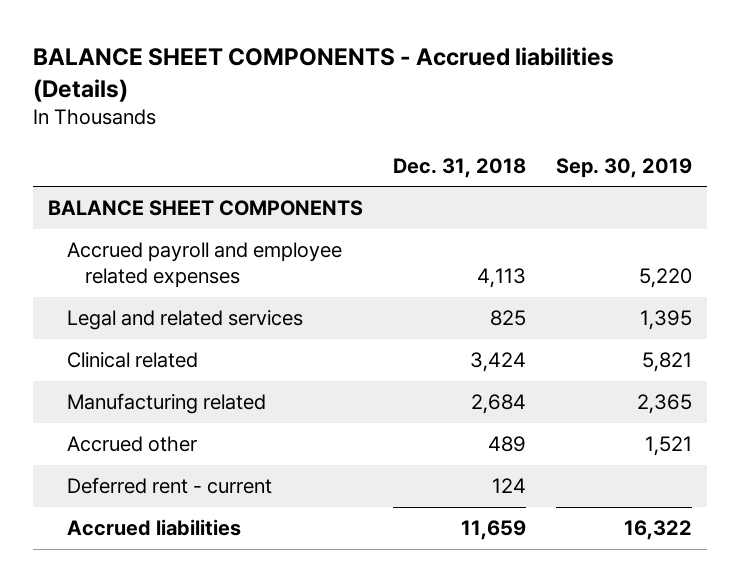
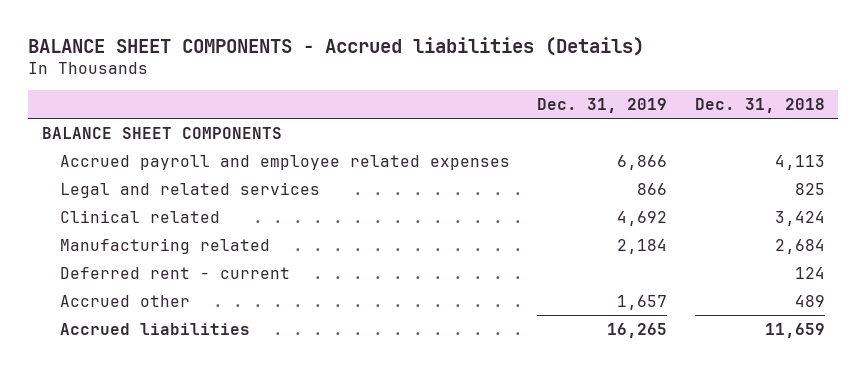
- | Dec. 31, 2018 | Sep. 30, 2019
+ | Dec. 31, 2019 | Dec. 31, 2018
moved down: Accrued other | 1,657 | 489

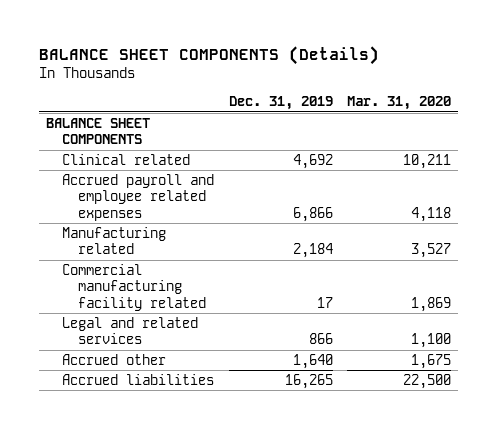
- BALANCE SHEET COMPONENTS - Accrued liabilities (Details)
+ BALANCE SHEET COMPONENTS (Details)
- | Dec. 31, 2019 | Dec. 31, 2018
+ | Dec. 31, 2019 | Mar. 31, 2020
moved down: Accrued payroll and employee related expenses | 6,866 | 4,118
- Deferred rent - current | | 124
- Accrued other | 1,657 | 489
+ Commercial manufacturing facility related | 17 | 1,869
moved down: Legal and related services | 866 | 1,100
+ Accrued other | 1,640 | 1,675

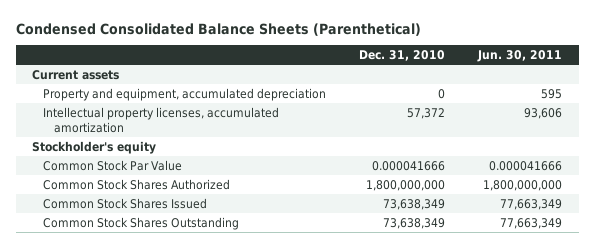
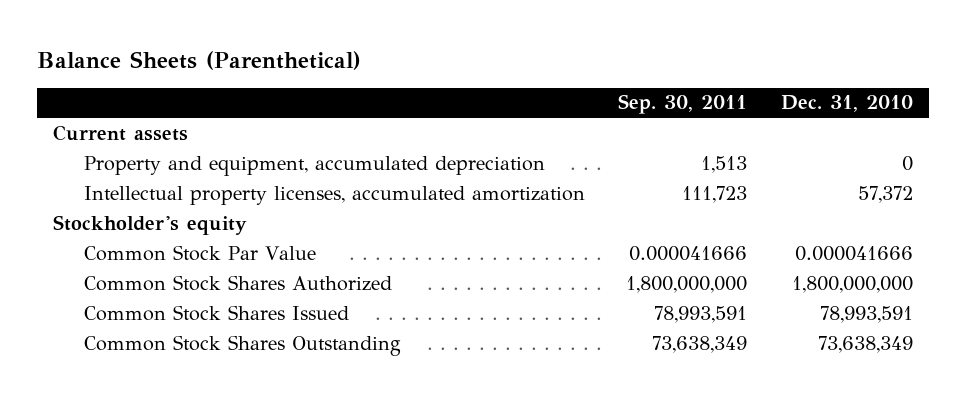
- Condensed Consolidated Balance Sheets (Parenthetical)
+ Balance Sheets (Parenthetical)
- | Dec. 31, 2010 | Jun. 30, 2011
+ | Sep. 30, 2011 | Dec. 31, 2010
- Common Stock Shares Issued | 73,638,349 | 77,663,349
+ Common Stock Shares Issued | 78,993,591 | 78,993,591

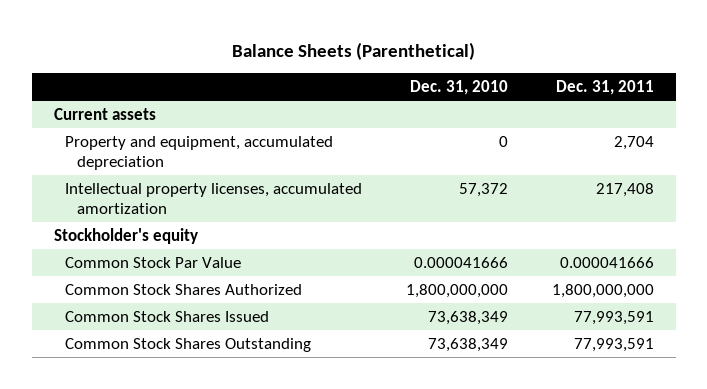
- | Sep. 30, 2011 | Dec. 31, 2010
+ | Dec. 31, 2010 | Dec. 31, 2011
- Common Stock Shares Issued | 78,993,591 | 78,993,591
+ Common Stock Shares Issued | 73,638,349 | 77,993,591

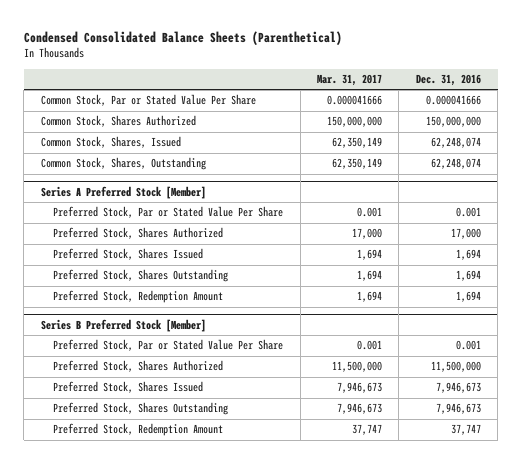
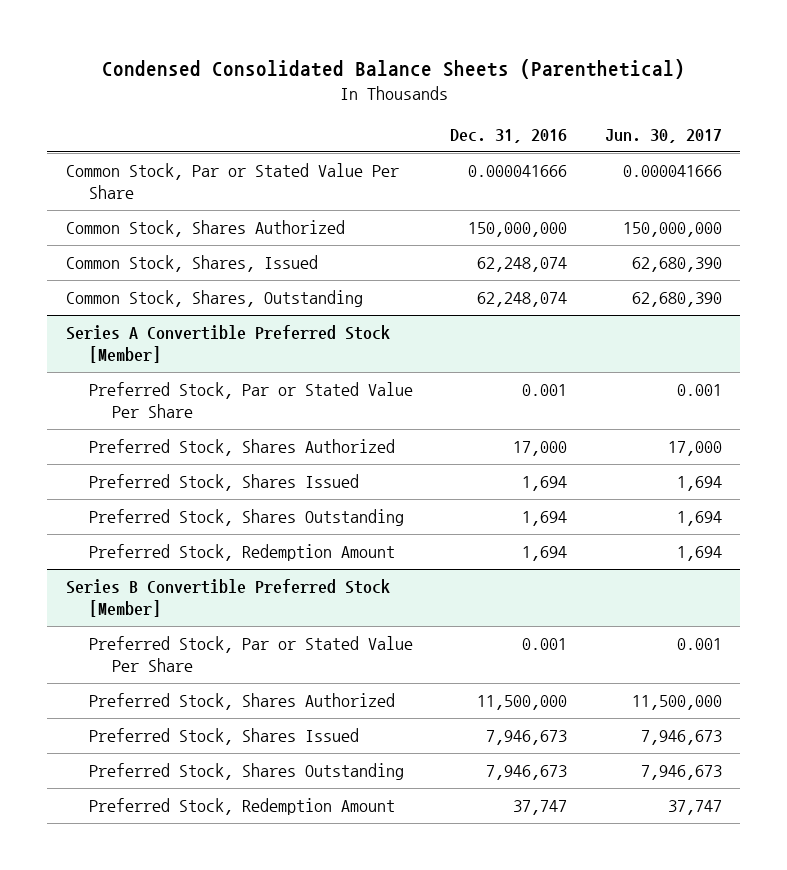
- | Mar. 31, 2017 | Dec. 31, 2016
+ | Dec. 31, 2016 | Jun. 30, 2017
- Series A Preferred Stock [Member]
+ Series A Convertible Preferred Stock [Member]
- Series B Preferred Stock [Member]
+ Series B Convertible Preferred Stock [Member]

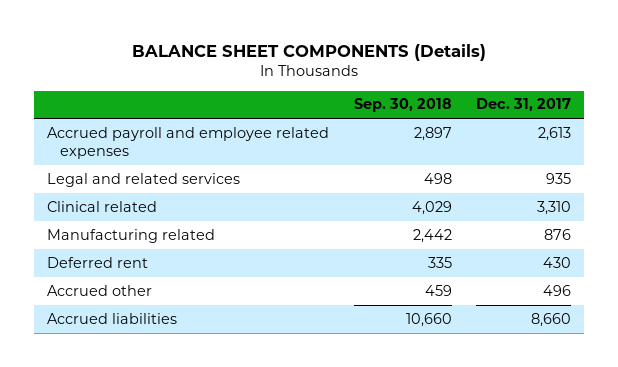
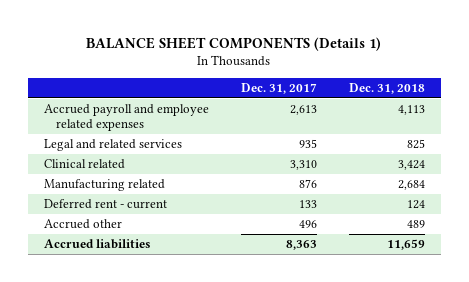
- BALANCE SHEET COMPONENTS (Details)
+ BALANCE SHEET COMPONENTS (Details 1)
- | Sep. 30, 2018 | Dec. 31, 2017
+ | Dec. 31, 2017 | Dec. 31, 2018
- Deferred rent | 335 | 430
+ Deferred rent - current | 133 | 124
- Accrued liabilities | 10,660 | 8,660
+ Accrued liabilities | 8,363 | 11,659

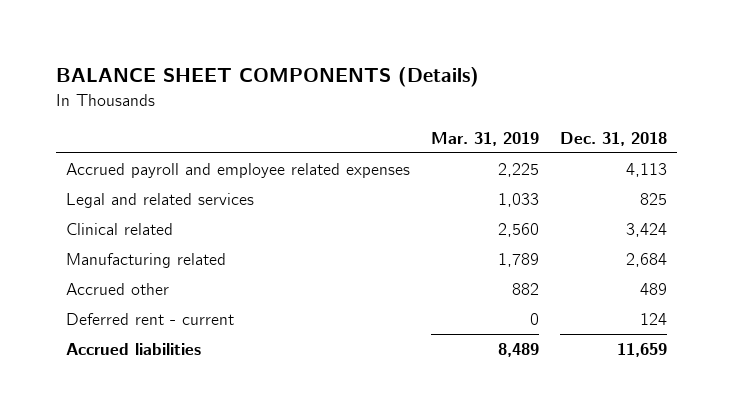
- BALANCE SHEET COMPONENTS (Details 1)
+ BALANCE SHEET COMPONENTS (Details)
- | Dec. 31, 2017 | Dec. 31, 2018
+ | Mar. 31, 2019 | Dec. 31, 2018
moved down: Deferred rent - current | 0 | 124

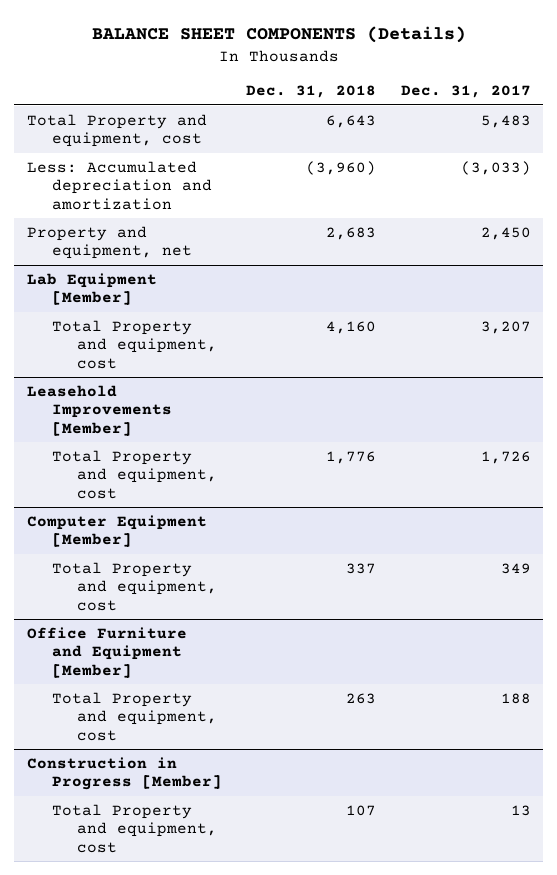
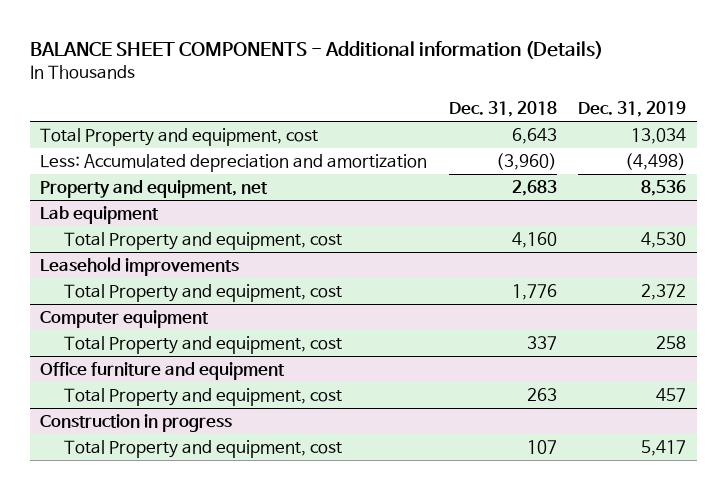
- BALANCE SHEET COMPONENTS (Details)
+ BALANCE SHEET COMPONENTS - Additional information (Details)
- | Dec. 31, 2018 | Dec. 31, 2017
+ | Dec. 31, 2018 | Dec. 31, 2019
- Lab Equipment [Member]
+ Lab equipment
- Leasehold Improvements [Member]
+ Leasehold improvements
- Computer Equipment [Member]
+ Computer equipment
- Office Furniture and Equipment [Member]
+ Office furniture and equipment
- Construction in Progress [Member]
+ Construction in progress

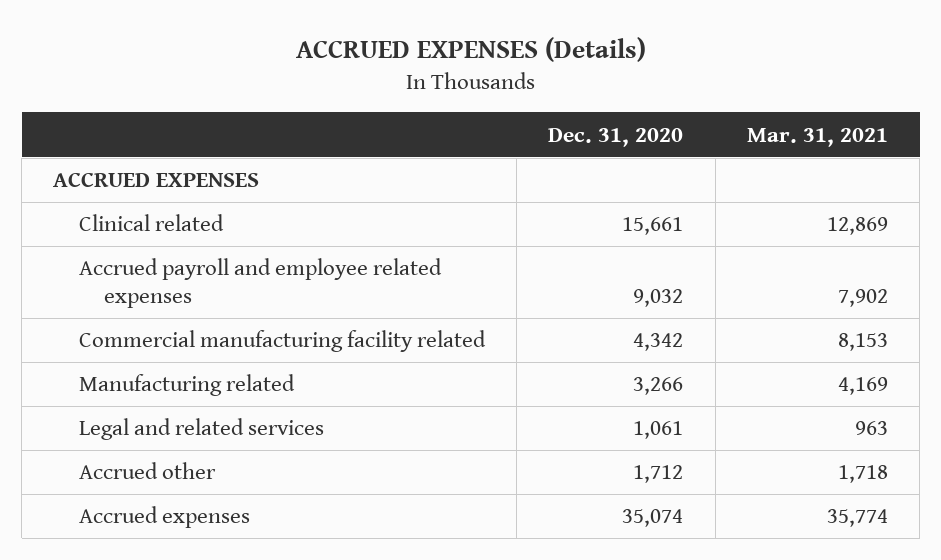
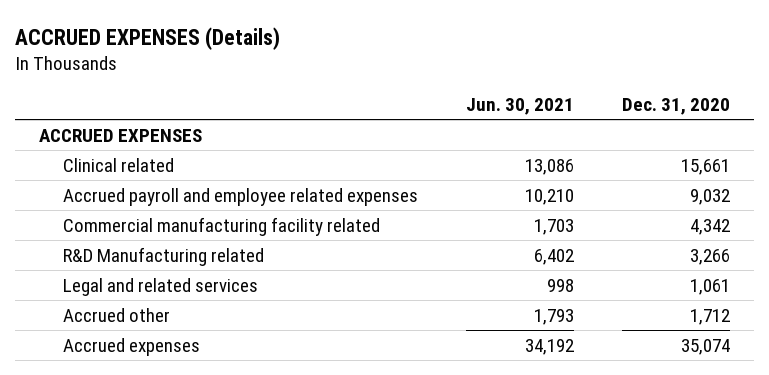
- | Dec. 31, 2020 | Mar. 31, 2021
+ | Jun. 30, 2021 | Dec. 31, 2020
- Manufacturing related | 3,266 | 4,169
+ R&D Manufacturing related | 6,402 | 3,266

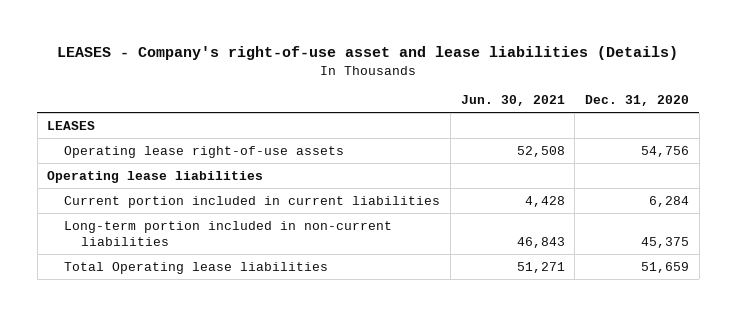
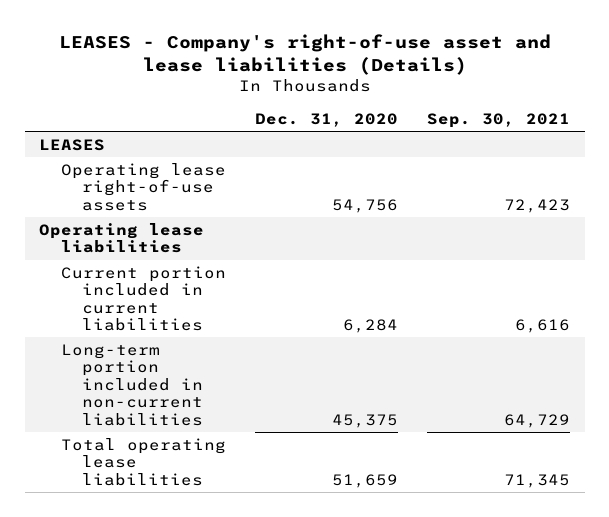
- | Jun. 30, 2021 | Dec. 31, 2020
+ | Dec. 31, 2020 | Sep. 30, 2021
- Total Operating lease liabilities | 51,271 | 51,659
+ Total operating lease liabilities | 51,659 | 71,345

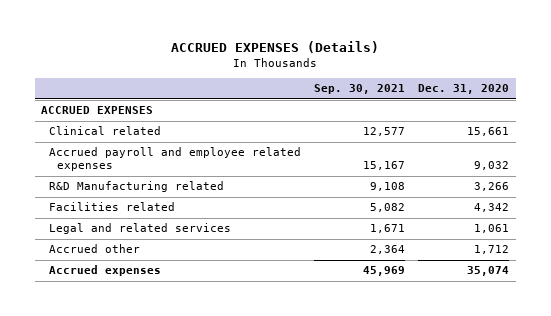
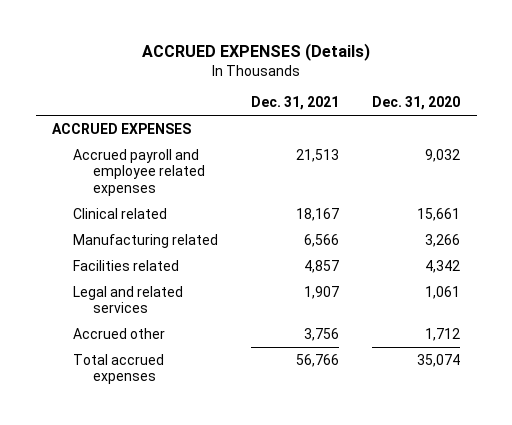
- | Sep. 30, 2021 | Dec. 31, 2020
+ | Dec. 31, 2021 | Dec. 31, 2020
- R&D Manufacturing related | 9,108 | 3,266
moved down: Clinical related | 18,167 | 15,661
+ Manufacturing related | 6,566 | 3,266
- Accrued expenses | 45,969 | 35,074
+ Total accrued expenses | 56,766 | 35,074

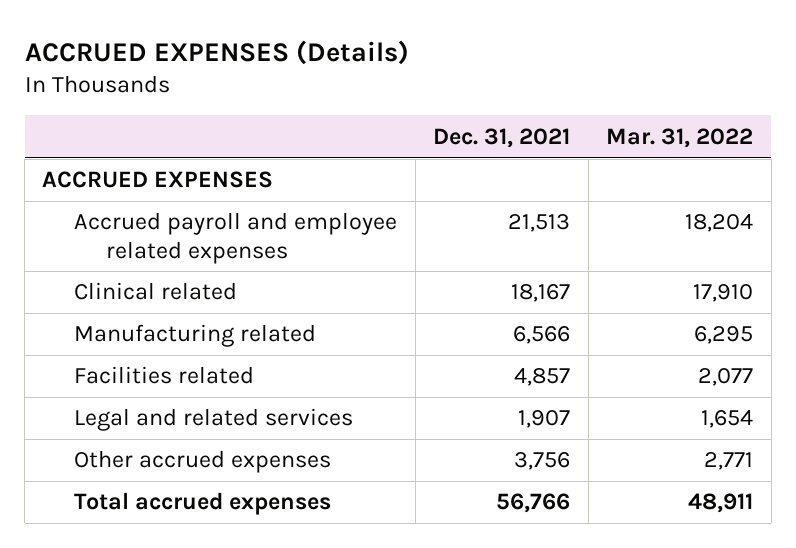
- | Dec. 31, 2021 | Dec. 31, 2020
+ | Dec. 31, 2021 | Mar. 31, 2022
- Accrued other | 3,756 | 1,712
+ Other accrued expenses | 3,756 | 2,771

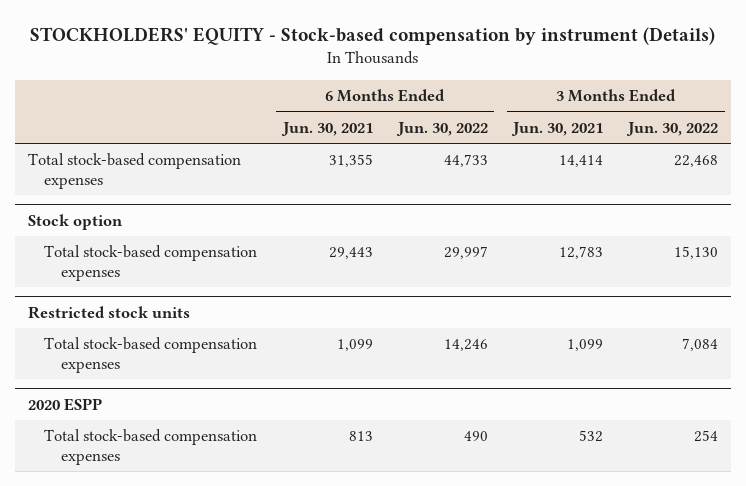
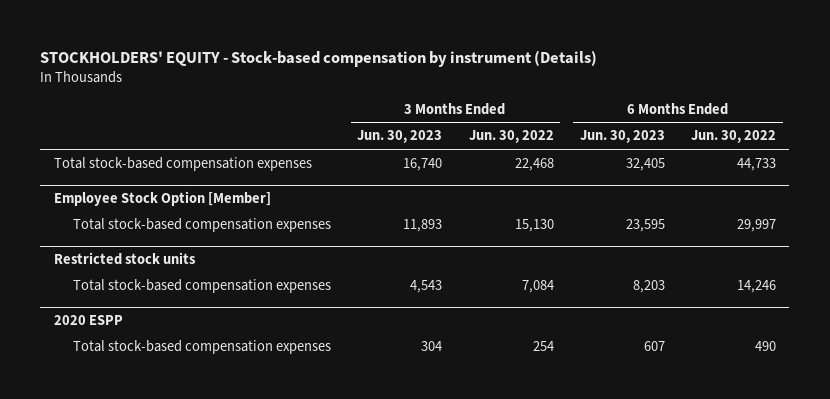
- | 6 Months Ended Jun. 30, 2021 | 6 Months Ended Jun. 30, 2022 | 3 Months Ended Jun. 30, 2021 | 3 Months Ended Jun. 30, 2022
+ | 3 Months Ended Jun. 30, 2023 | 3 Months Ended Jun. 30, 2022 | 6 Months Ended Jun. 30, 2023 | 6 Months Ended Jun. 30, 2022
- Stock option
+ Employee Stock Option [Member]

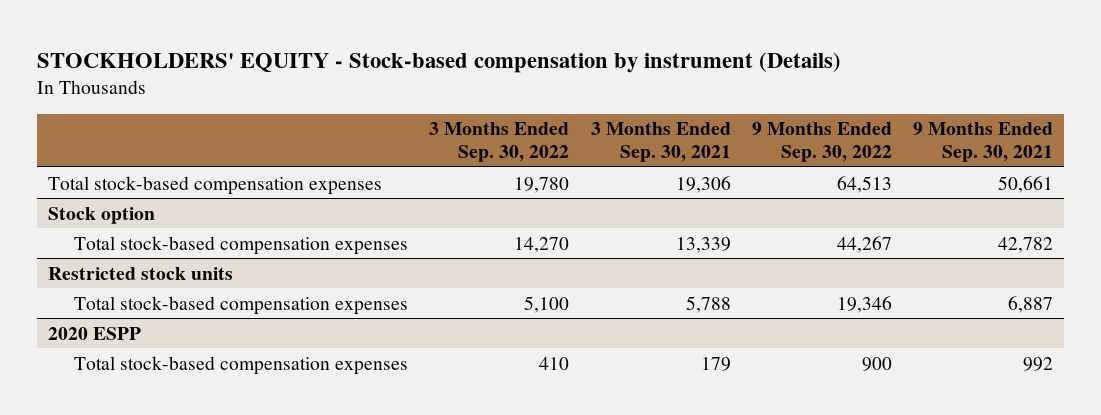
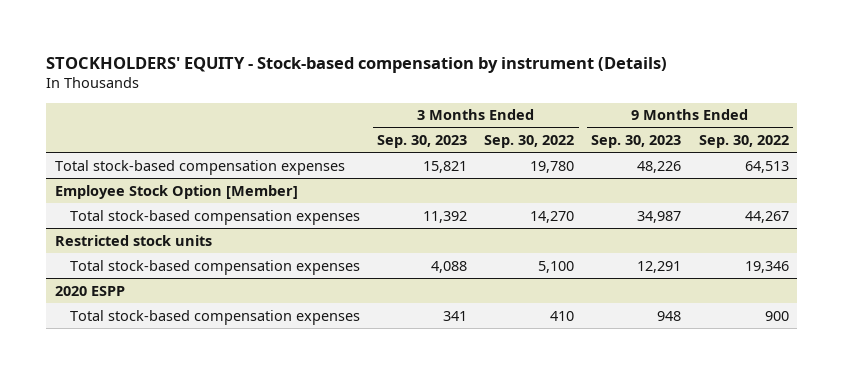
- | 3 Months Ended Sep. 30, 2022 | 3 Months Ended Sep. 30, 2021 | 9 Months Ended Sep. 30, 2022 | 9 Months Ended Sep. 30, 2021
+ | 3 Months Ended Sep. 30, 2023 | 3 Months Ended Sep. 30, 2022 | 9 Months Ended Sep. 30, 2023 | 9 Months Ended Sep. 30, 2022
- Stock option
+ Employee Stock Option [Member]

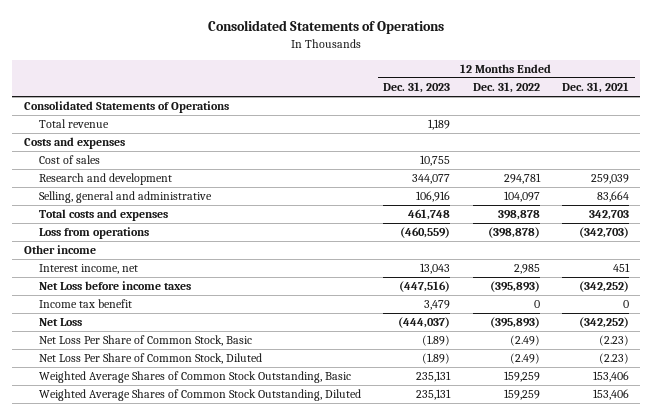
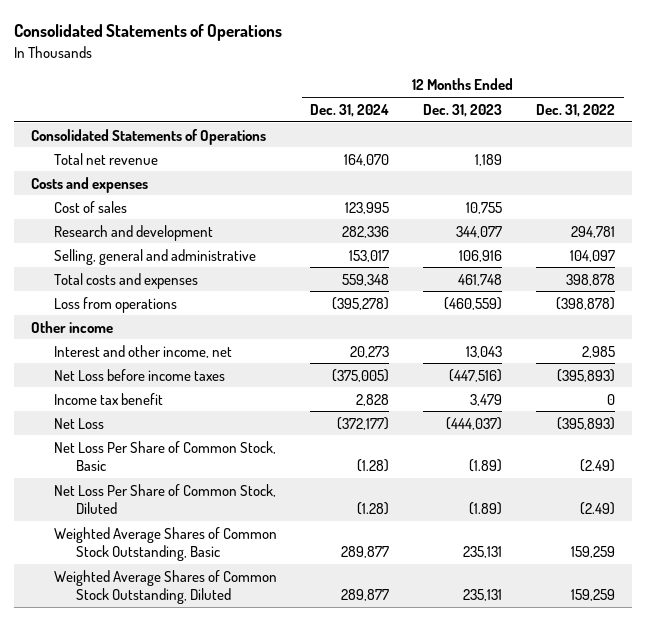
- | 12 Months Ended Dec. 31, 2023 | 12 Months Ended Dec. 31, 2022 | 12 Months Ended Dec. 31, 2021
+ | 12 Months Ended Dec. 31, 2024 | 12 Months Ended Dec. 31, 2023 | 12 Months Ended Dec. 31, 2022
- Total revenue | 1,189 | |
+ Total net revenue | 164,070 | 1,189 |
- Interest income, net | 13,043 | 2,985 | 451
+ Interest and other income, net | 20,273 | 13,043 | 2,985

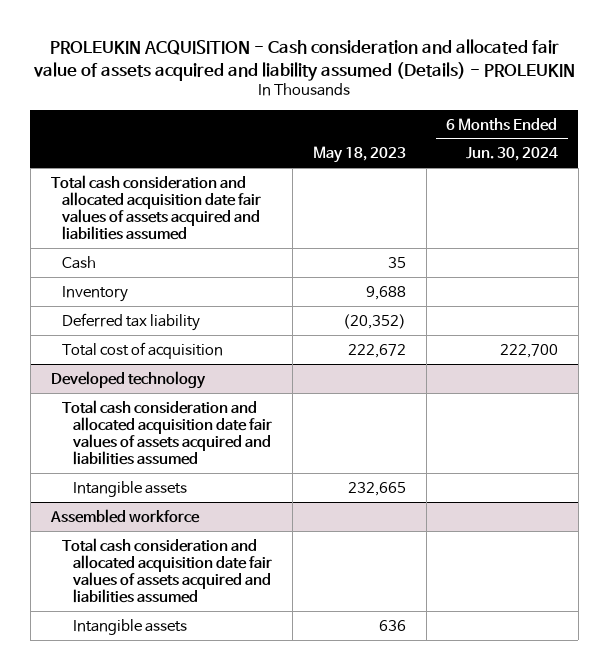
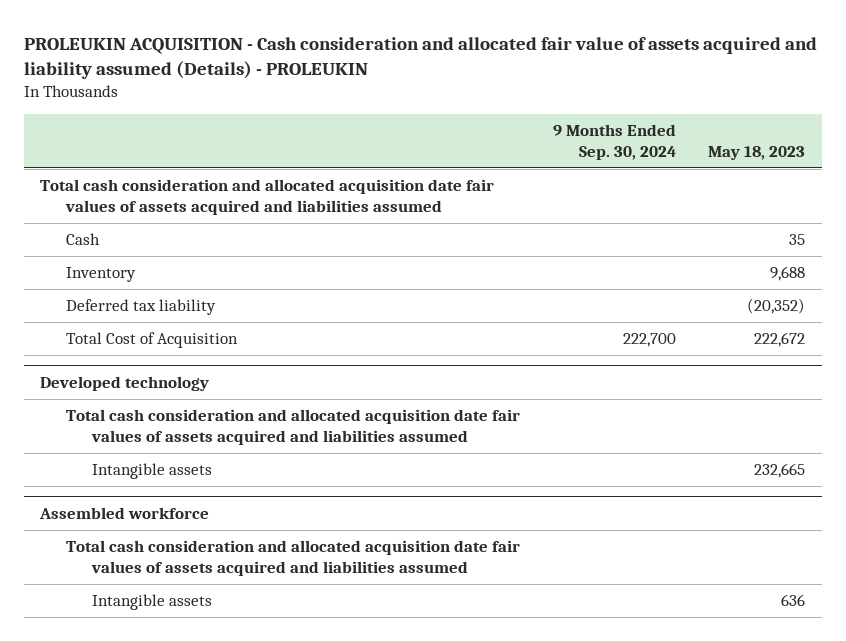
- | May 18, 2023 | 6 Months Ended Jun. 30, 2024
+ | 9 Months Ended Sep. 30, 2024 | May 18, 2023
- Total cost of acquisition | 222,672 | 222,700
+ Total Cost of Acquisition | 222,700 | 222,672

